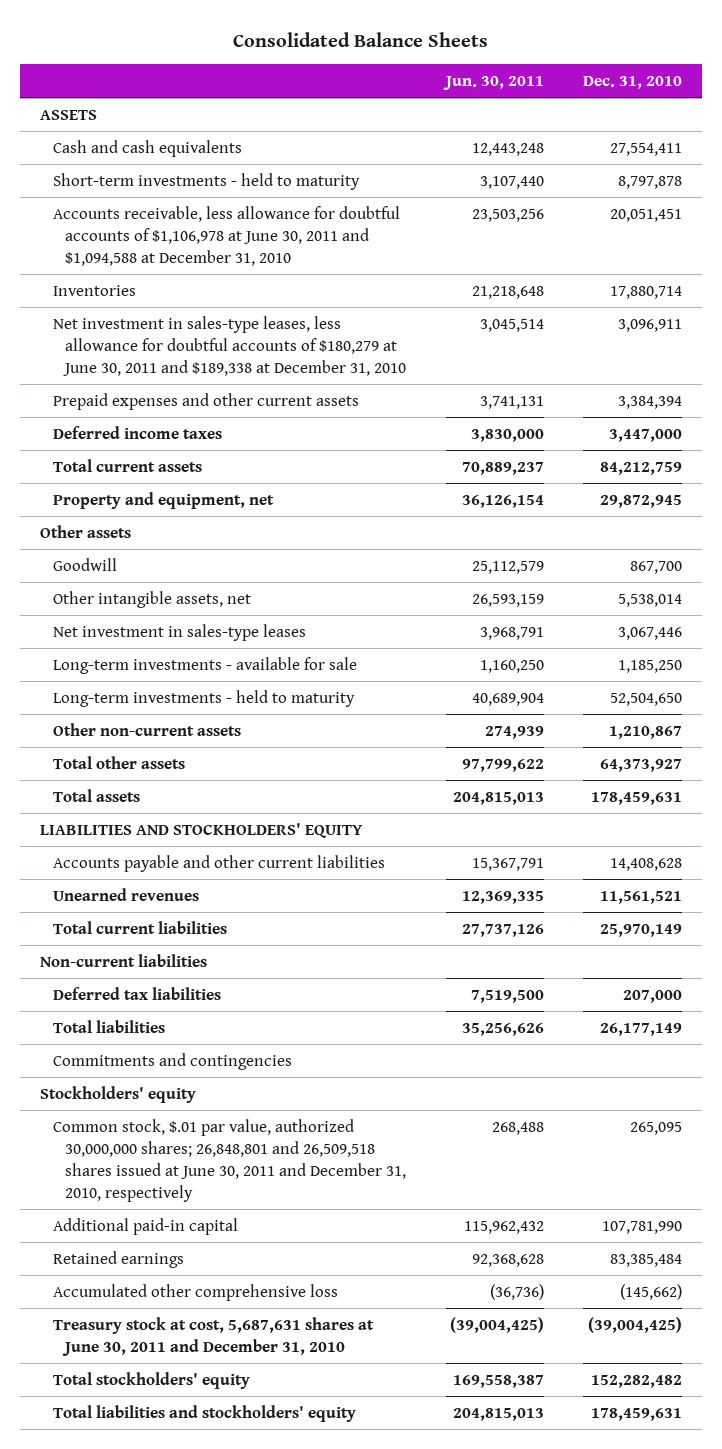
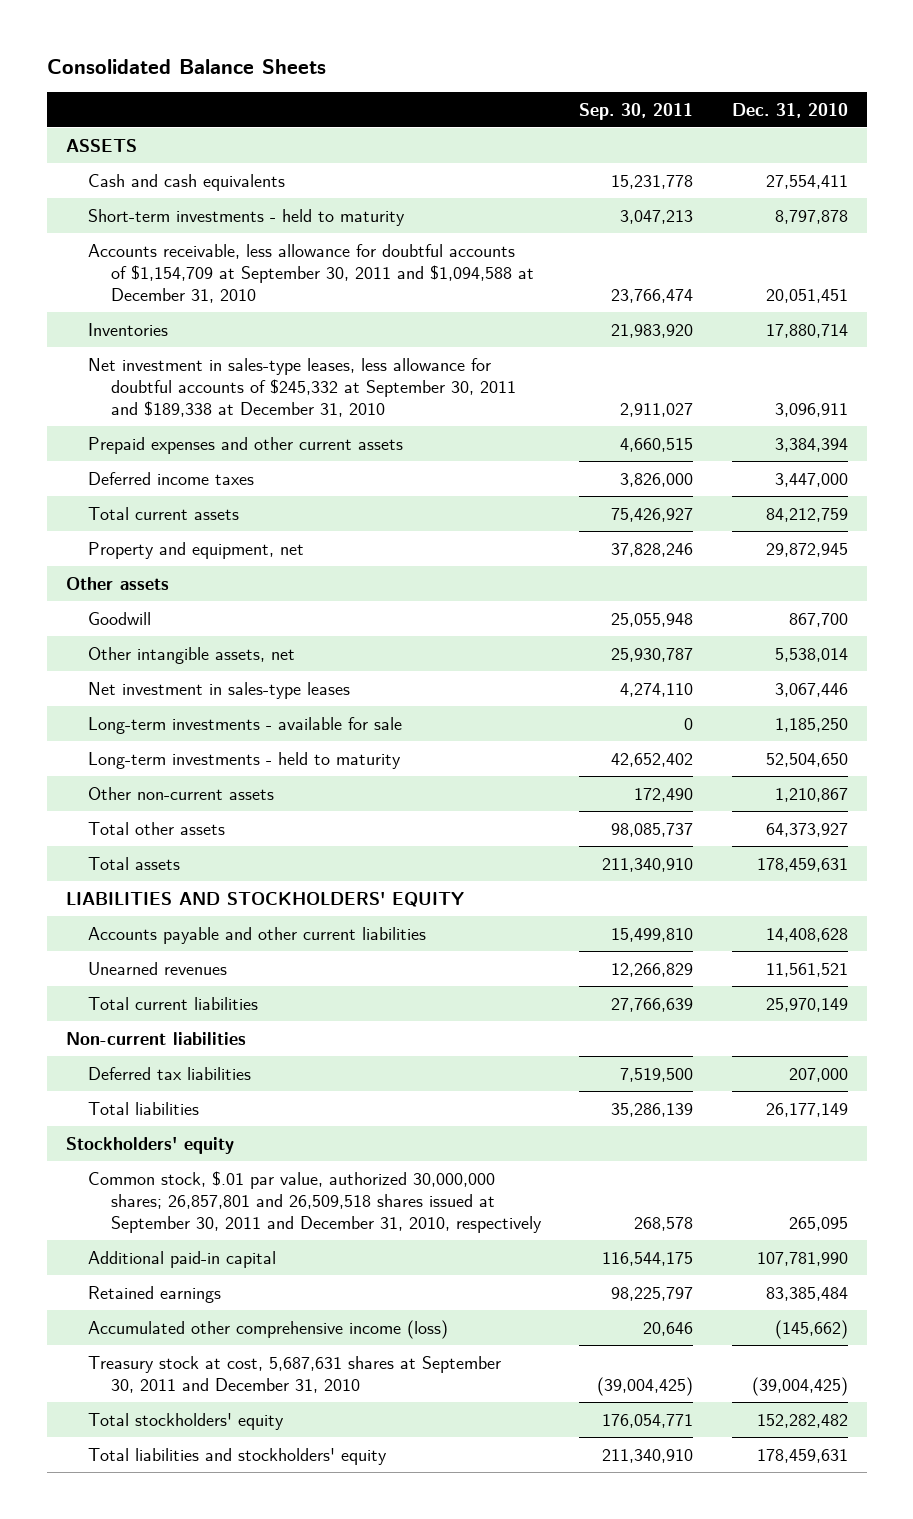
- | Jun. 30, 2011 | Dec. 31, 2010
+ | Sep. 30, 2011 | Dec. 31, 2010
- Accounts receivable, less allowance for doubtful accounts of $1,106,978 at June 30, 2011 and $1,094,588 at December 31, 2010 | 23,503,256 | 20,051,451
+ Accounts receivable, less allowance for doubtful accounts of $1,154,709 at September 30, 2011 and $1,094,588 at December 31, 2010 | 23,766,474 | 20,051,451
- Net investment in sales-type leases, less allowance for doubtful accounts of $180,279 at June 30, 2011 and $189,338 at December 31, 2010 | 3,045,514 | 3,096,911
+ Net investment in sales-type leases, less allowance for doubtful accounts of $245,332 at September 30, 2011 and $189,338 at December 31, 2010 | 2,911,027 | 3,096,911
- Commitments and contingencies
- Common stock, $.01 par value, authorized 30,000,000 shares; 26,848,801 and 26,509,518 shares issued at June 30, 2011 and December 31, 2010, respectively | 268,488 | 265,095
+ Common stock, $.01 par value, authorized 30,000,000 shares; 26,857,801 and 26,509,518 shares issued at September 30, 2011 and December 31, 2010, respectively | 268,578 | 265,095
- Accumulated other comprehensive loss | (36,736) | (145,662)
- Treasury stock at cost, 5,687,631 shares at June 30, 2011 and December 31, 2010 | (39,004,425) | (39,004,425)
+ Accumulated other comprehensive income (loss) | 20,646 | (145,662)
+ Treasury stock at cost, 5,687,631 shares at September 30, 2011 and December 31, 2010 | (39,004,425) | (39,004,425)

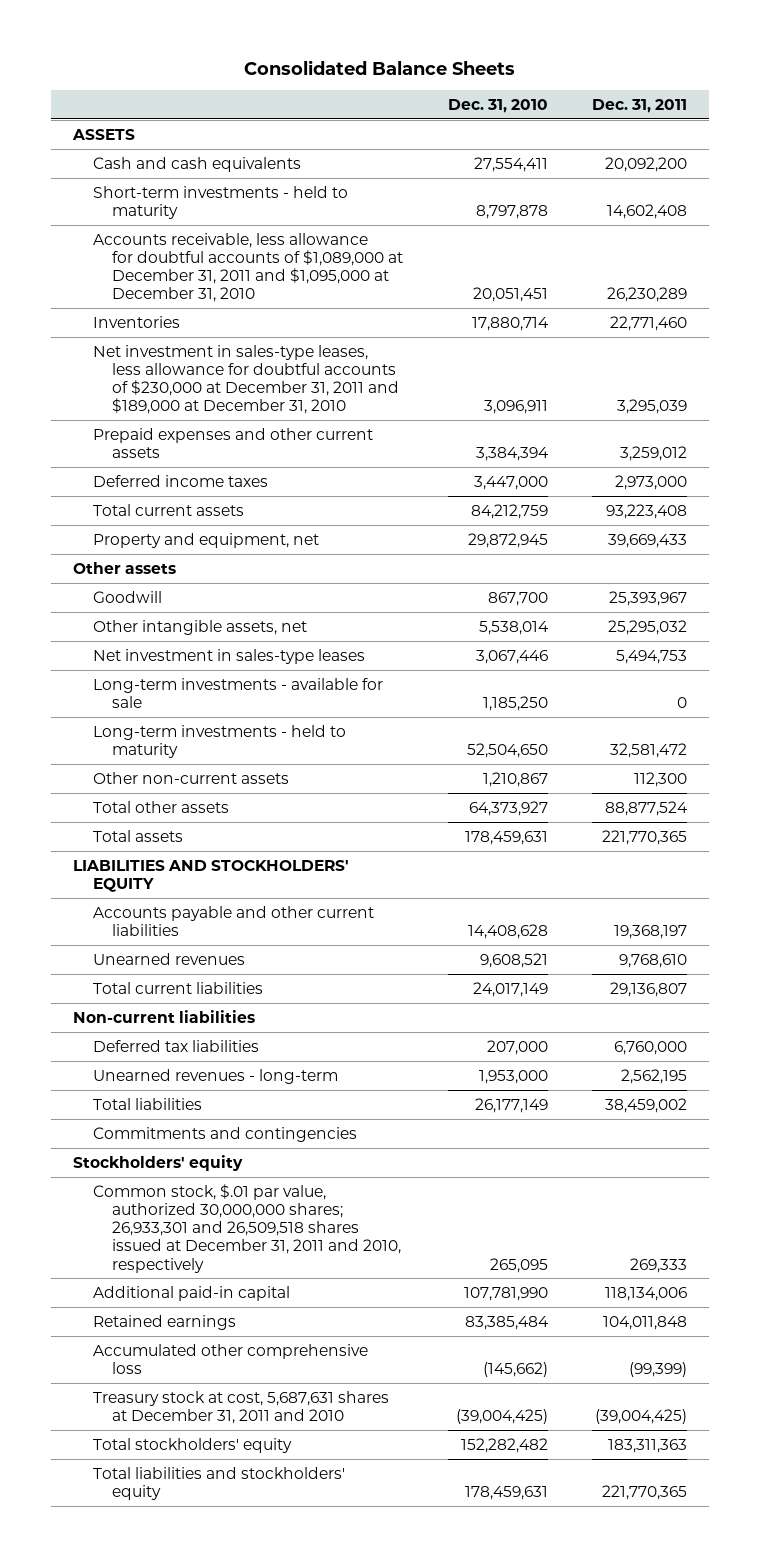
- | Sep. 30, 2011 | Dec. 31, 2010
+ | Dec. 31, 2010 | Dec. 31, 2011
- Accounts receivable, less allowance for doubtful accounts of $1,154,709 at September 30, 2011 and $1,094,588 at December 31, 2010 | 23,766,474 | 20,051,451
+ Accounts receivable, less allowance for doubtful accounts of $1,089,000 at December 31, 2011 and $1,095,000 at December 31, 2010 | 20,051,451 | 26,230,289
- Net investment in sales-type leases, less allowance for doubtful accounts of $245,332 at September 30, 2011 and $189,338 at December 31, 2010 | 2,911,027 | 3,096,911
+ Net investment in sales-type leases, less allowance for doubtful accounts of $230,000 at December 31, 2011 and $189,000 at December 31, 2010 | 3,096,911 | 3,295,039
- Unearned revenues | 12,266,829 | 11,561,521
- Total current liabilities | 27,766,639 | 25,970,149
+ Unearned revenues | 9,608,521 | 9,768,610
+ Total current liabilities | 24,017,149 | 29,136,807
+ Unearned revenues - long-term | 1,953,000 | 2,562,195
+ Commitments and contingencies
- Common stock, $.01 par value, authorized 30,000,000 shares; 26,857,801 and 26,509,518 shares issued at September 30, 2011 and December 31, 2010, respectively | 268,578 | 265,095
+ Common stock, $.01 par value, authorized 30,000,000 shares; 26,933,301 and 26,509,518 shares issued at December 31, 2011 and 2010, respectively | 265,095 | 269,333
- Accumulated other comprehensive income (loss) | 20,646 | (145,662)
- Treasury stock at cost, 5,687,631 shares at September 30, 2011 and December 31, 2010 | (39,004,425) | (39,004,425)
+ Accumulated other comprehensive loss | (145,662) | (99,399)
+ Treasury stock at cost, 5,687,631 shares at December 31, 2011 and 2010 | (39,004,425) | (39,004,425)

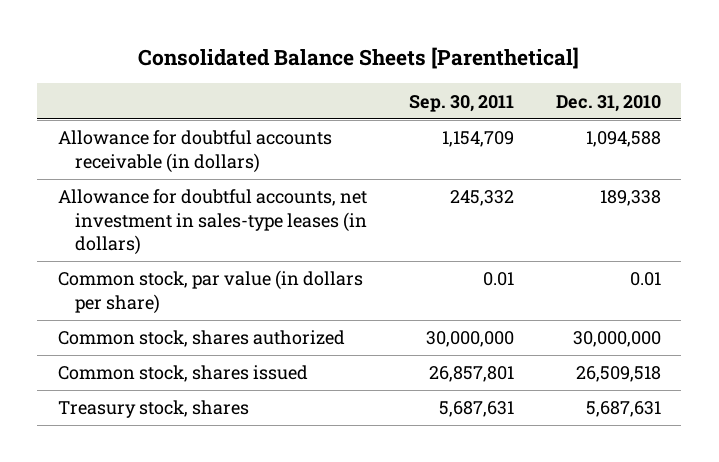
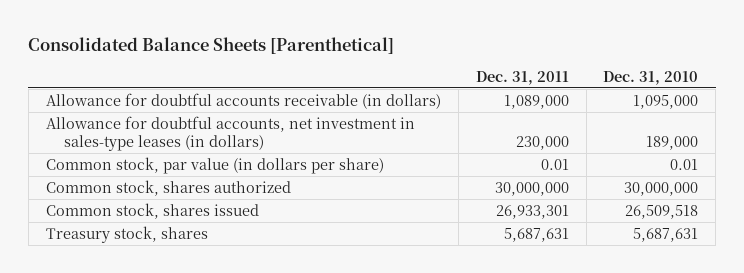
- | Sep. 30, 2011 | Dec. 31, 2010
+ | Dec. 31, 2011 | Dec. 31, 2010
- Allowance for doubtful accounts receivable (in dollars) | 1,154,709 | 1,094,588
- Allowance for doubtful accounts, net investment in sales-type leases (in dollars) | 245,332 | 189,338
+ Allowance for doubtful accounts receivable (in dollars) | 1,089,000 | 1,095,000
+ Allowance for doubtful accounts, net investment in sales-type leases (in dollars) | 230,000 | 189,000

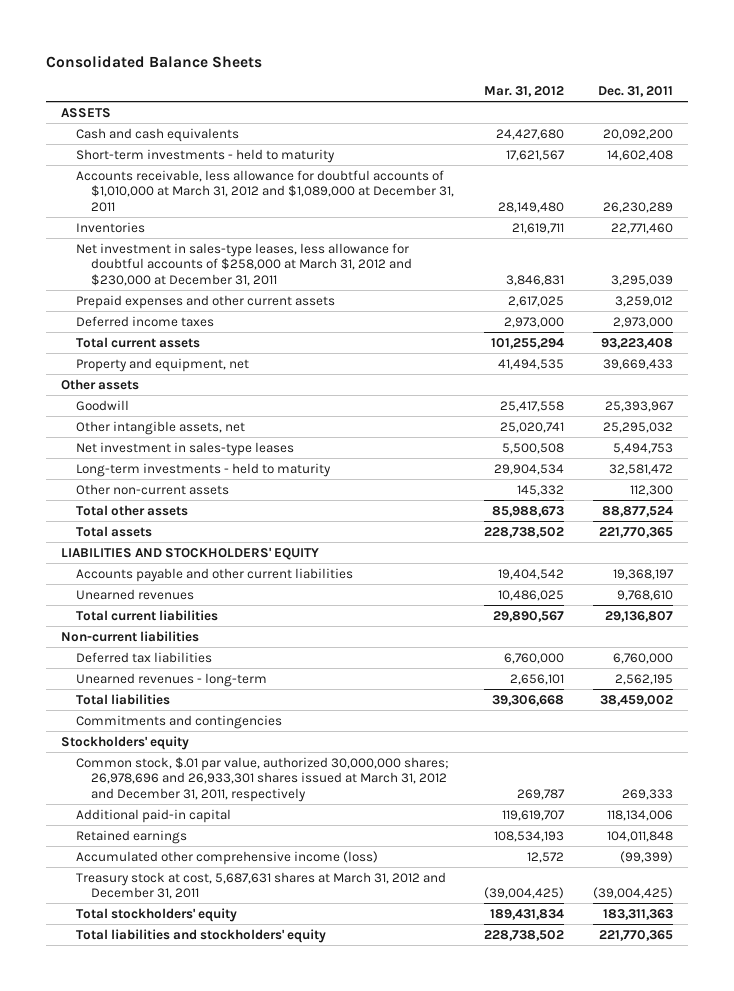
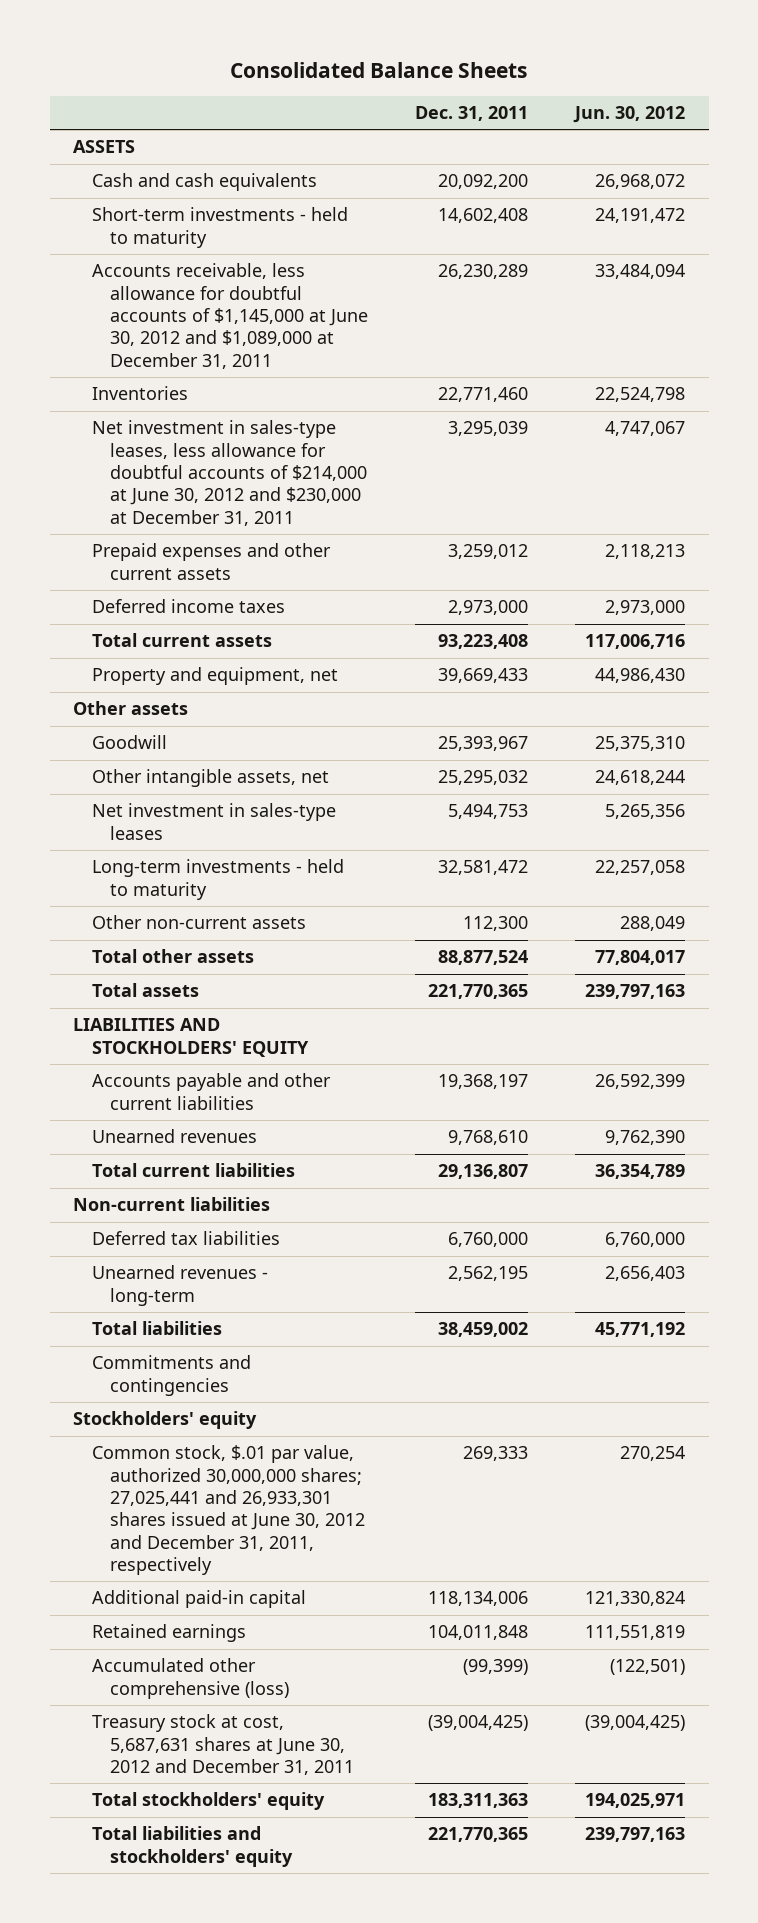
- | Mar. 31, 2012 | Dec. 31, 2011
+ | Dec. 31, 2011 | Jun. 30, 2012
- Accounts receivable, less allowance for doubtful accounts of $1,010,000 at March 31, 2012 and $1,089,000 at December 31, 2011 | 28,149,480 | 26,230,289
+ Accounts receivable, less allowance for doubtful accounts of $1,145,000 at June 30, 2012 and $1,089,000 at December 31, 2011 | 26,230,289 | 33,484,094
- Net investment in sales-type leases, less allowance for doubtful accounts of $258,000 at March 31, 2012 and $230,000 at December 31, 2011 | 3,846,831 | 3,295,039
+ Net investment in sales-type leases, less allowance for doubtful accounts of $214,000 at June 30, 2012 and $230,000 at December 31, 2011 | 3,295,039 | 4,747,067
- Common stock, $.01 par value, authorized 30,000,000 shares; 26,978,696 and 26,933,301 shares issued at March 31, 2012 and December 31, 2011, respectively | 269,787 | 269,333
+ Common stock, $.01 par value, authorized 30,000,000 shares; 27,025,441 and 26,933,301 shares issued at June 30, 2012 and December 31, 2011, respectively | 269,333 | 270,254
- Accumulated other comprehensive income (loss) | 12,572 | (99,399)
- Treasury stock at cost, 5,687,631 shares at March 31, 2012 and December 31, 2011 | (39,004,425) | (39,004,425)
+ Accumulated other comprehensive (loss) | (99,399) | (122,501)
+ Treasury stock at cost, 5,687,631 shares at June 30, 2012 and December 31, 2011 | (39,004,425) | (39,004,425)

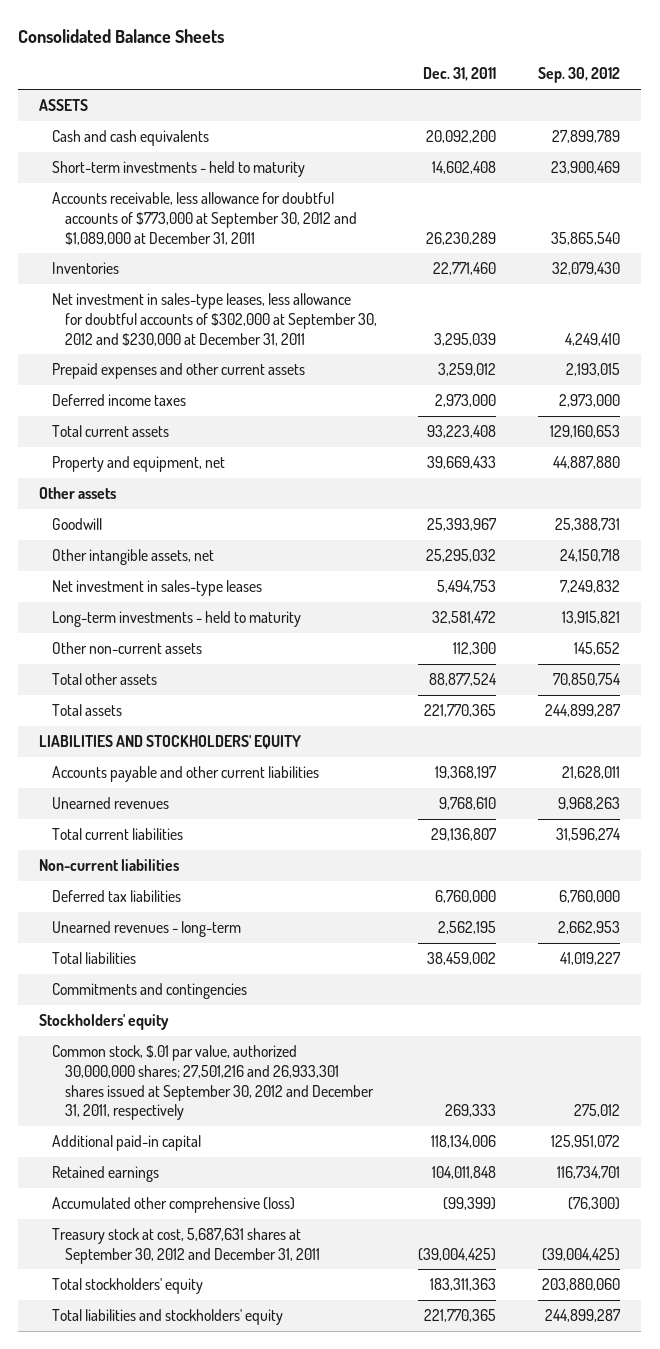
- | Dec. 31, 2011 | Jun. 30, 2012
+ | Dec. 31, 2011 | Sep. 30, 2012
- Accounts receivable, less allowance for doubtful accounts of $1,145,000 at June 30, 2012 and $1,089,000 at December 31, 2011 | 26,230,289 | 33,484,094
+ Accounts receivable, less allowance for doubtful accounts of $773,000 at September 30, 2012 and $1,089,000 at December 31, 2011 | 26,230,289 | 35,865,540
- Net investment in sales-type leases, less allowance for doubtful accounts of $214,000 at June 30, 2012 and $230,000 at December 31, 2011 | 3,295,039 | 4,747,067
+ Net investment in sales-type leases, less allowance for doubtful accounts of $302,000 at September 30, 2012 and $230,000 at December 31, 2011 | 3,295,039 | 4,249,410
- Common stock, $.01 par value, authorized 30,000,000 shares; 27,025,441 and 26,933,301 shares issued at June 30, 2012 and December 31, 2011, respectively | 269,333 | 270,254
+ Common stock, $.01 par value, authorized 30,000,000 shares; 27,501,216 and 26,933,301 shares issued at September 30, 2012 and December 31, 2011, respectively | 269,333 | 275,012
- Treasury stock at cost, 5,687,631 shares at June 30, 2012 and December 31, 2011 | (39,004,425) | (39,004,425)
+ Treasury stock at cost, 5,687,631 shares at September 30, 2012 and December 31, 2011 | (39,004,425) | (39,004,425)

